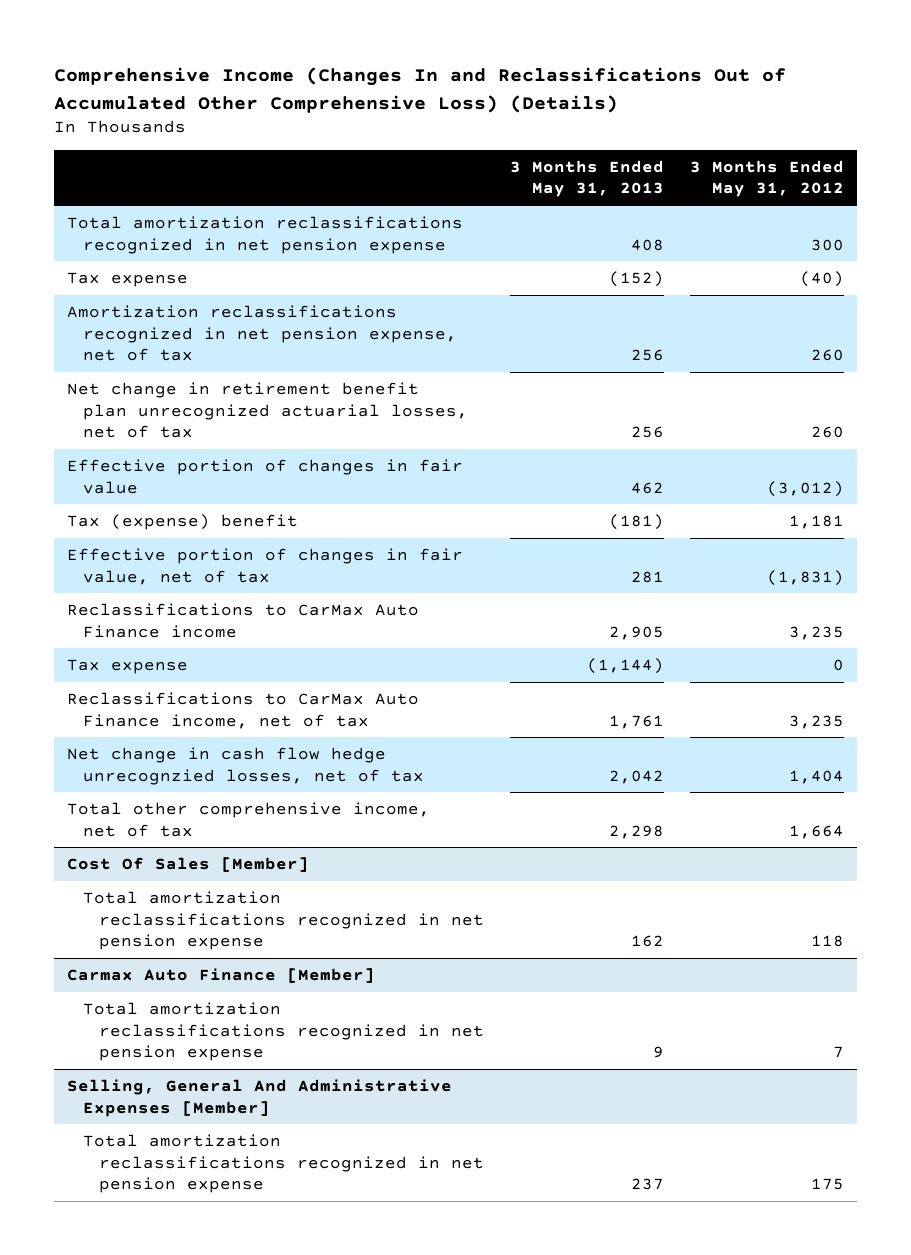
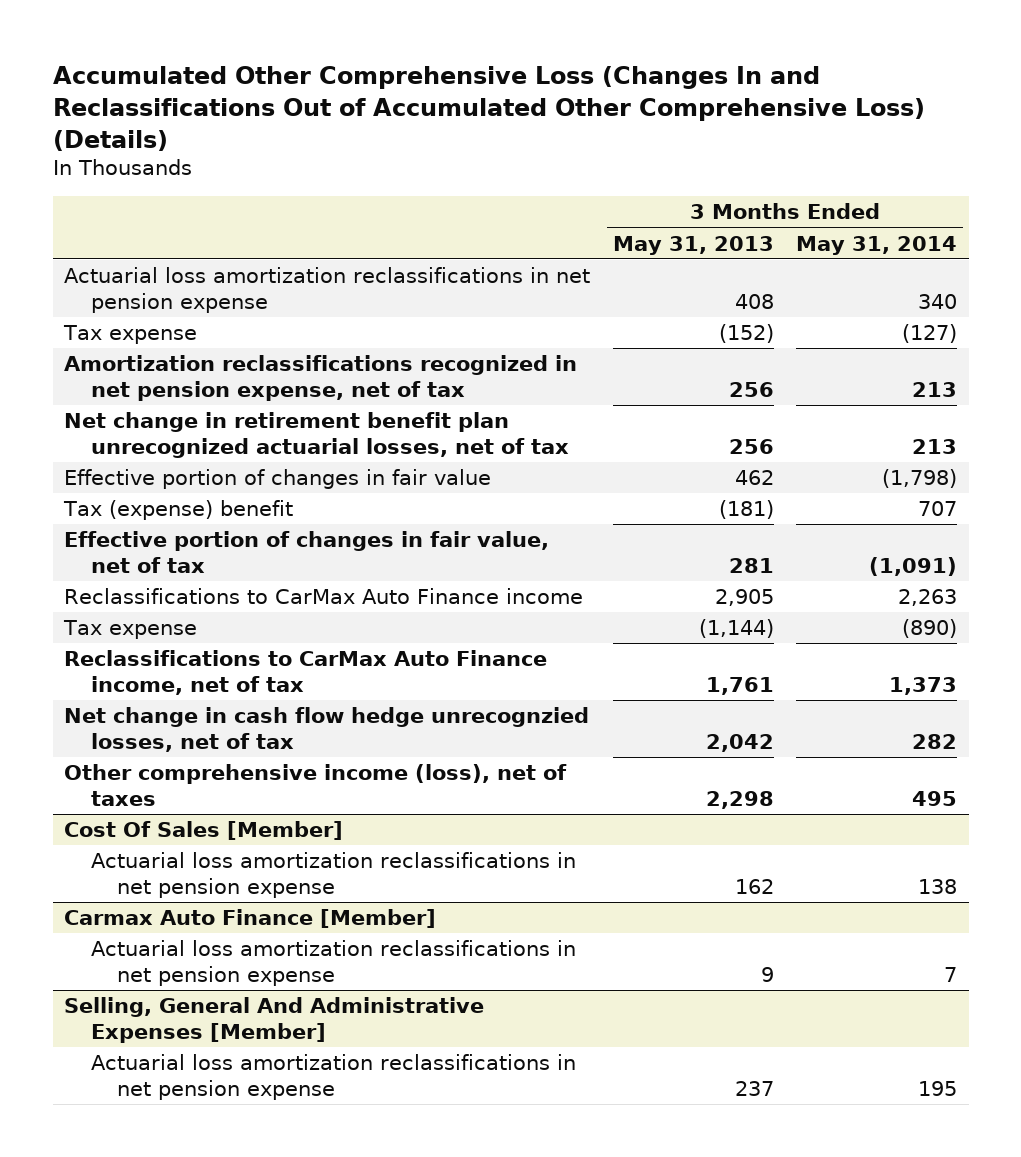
- Comprehensive Income (Changes In and Reclassifications Out of Accumulated Other Comprehensive Loss) (Details)
+ Accumulated Other Comprehensive Loss (Changes In and Reclassifications Out of Accumulated Other Comprehensive Loss) (Details)
- | 3 Months Ended May 31, 2013 | 3 Months Ended May 31, 2012
+ | 3 Months Ended May 31, 2013 | 3 Months Ended May 31, 2014
- Total amortization reclassifications recognized in net pension expense | 408 | 300
+ Actuarial loss amortization reclassifications in net pension expense | 408 | 340
- Total other comprehensive income, net of tax | 2,298 | 1,664
+ Other comprehensive income (loss), net of taxes | 2,298 | 495
@ Cost Of Sales [Member]
- Total amortization reclassifications recognized in net pension expense | 162 | 118
+ Actuarial loss amortization reclassifications in net pension expense | 162 | 138
@ Carmax Auto Finance [Member]
- Total amortization reclassifications recognized in net pension expense | 9 | 7
+ Actuarial loss amortization reclassifications in net pension expense | 9 | 7
@ Selling, General And Administrative Expenses [Member]
- Total amortization reclassifications recognized in net pension expense | 237 | 175
+ Actuarial loss amortization reclassifications in net pension expense | 237 | 195

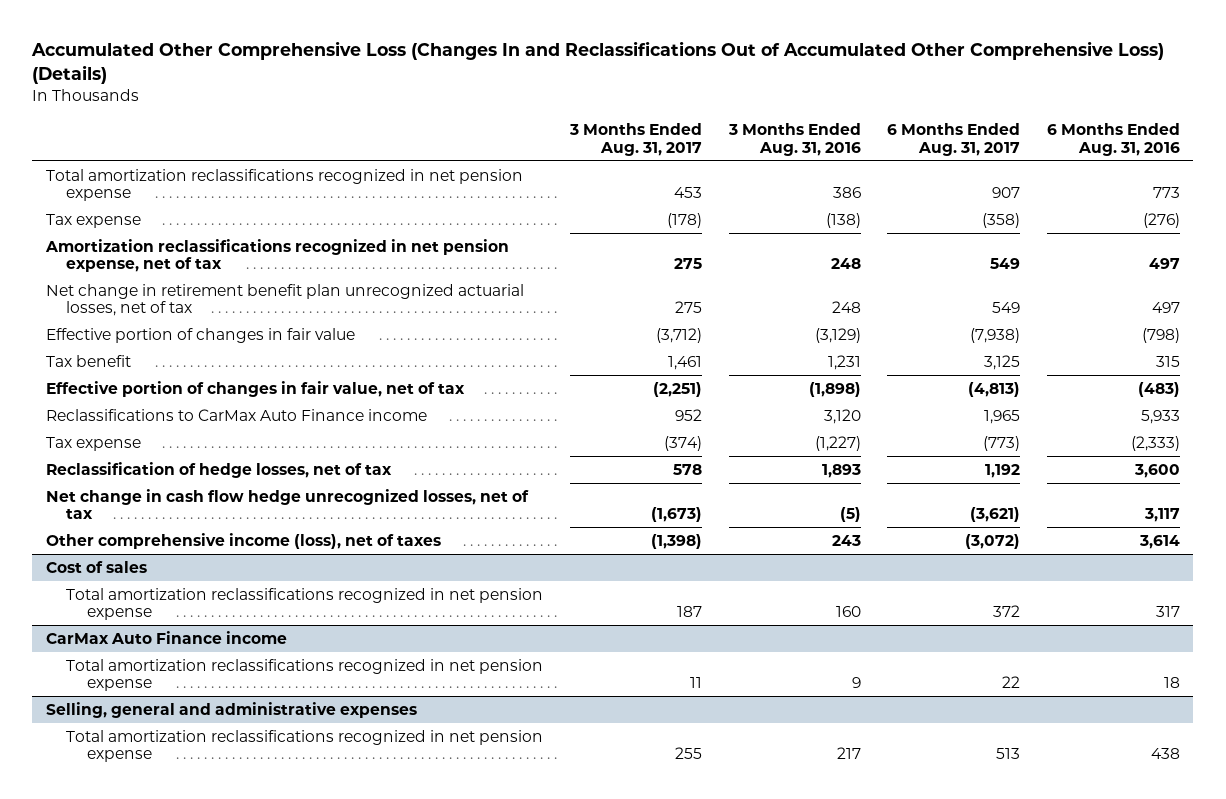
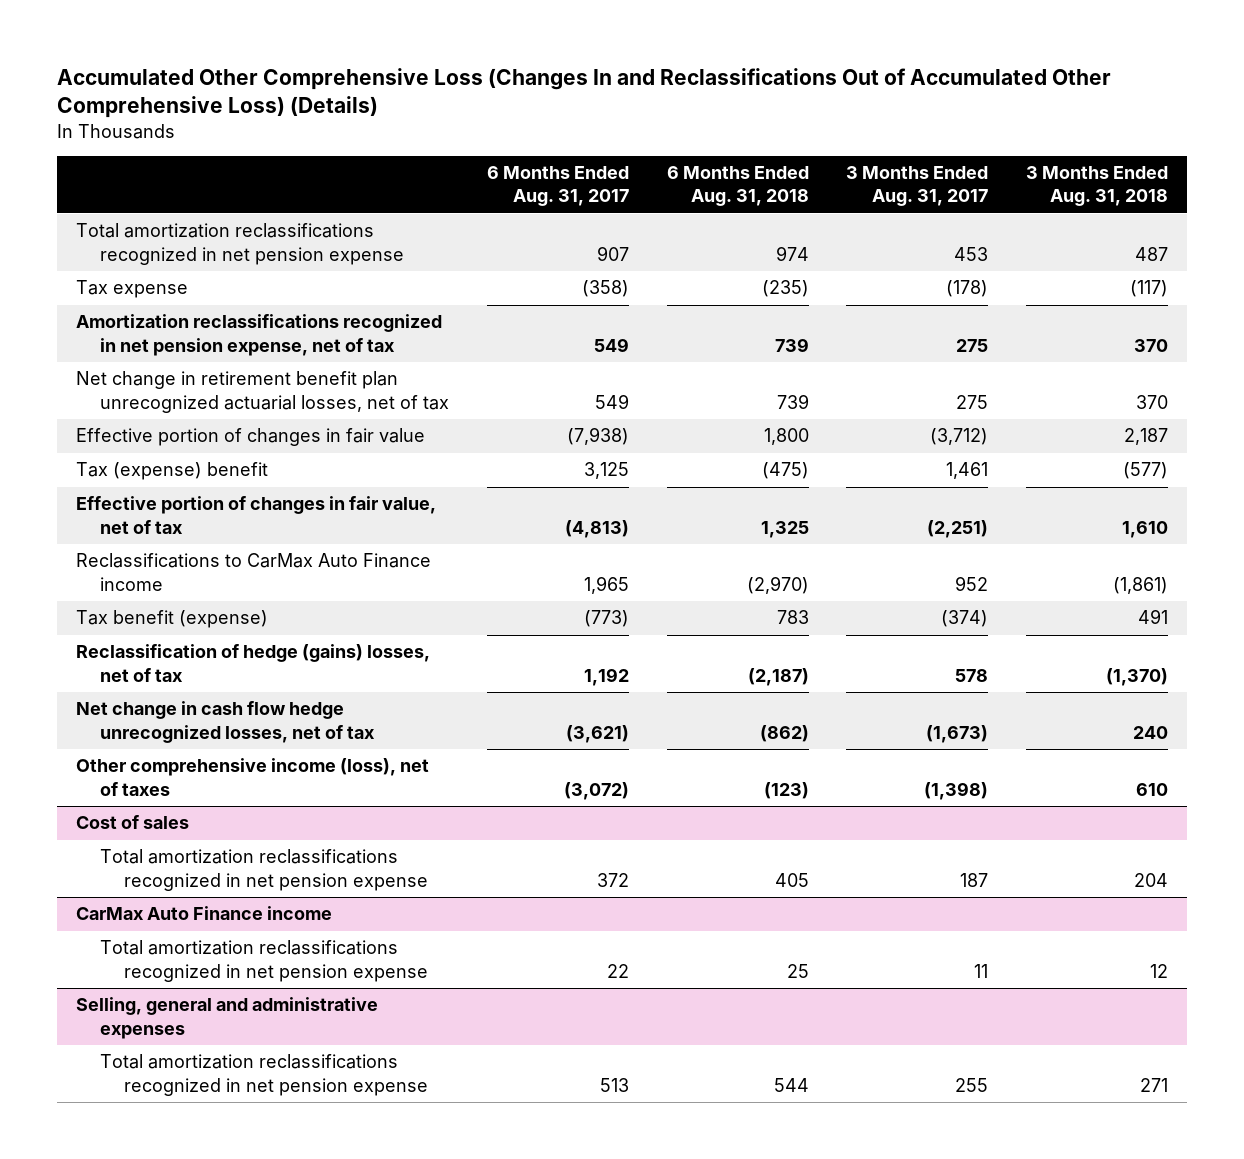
- | 3 Months Ended Aug. 31, 2017 | 3 Months Ended Aug. 31, 2016 | 6 Months Ended Aug. 31, 2017 | 6 Months Ended Aug. 31, 2016
+ | 6 Months Ended Aug. 31, 2017 | 6 Months Ended Aug. 31, 2018 | 3 Months Ended Aug. 31, 2017 | 3 Months Ended Aug. 31, 2018
- Tax benefit | 1,461 | 1,231 | 3,125 | 315
+ Tax (expense) benefit | 3,125 | (475) | 1,461 | (577)
- Tax expense | (374) | (1,227) | (773) | (2,333)
- Reclassification of hedge losses, net of tax | 578 | 1,893 | 1,192 | 3,600
+ Tax benefit (expense) | (773) | 783 | (374) | 491
+ Reclassification of hedge (gains) losses, net of tax | 1,192 | (2,187) | 578 | (1,370)

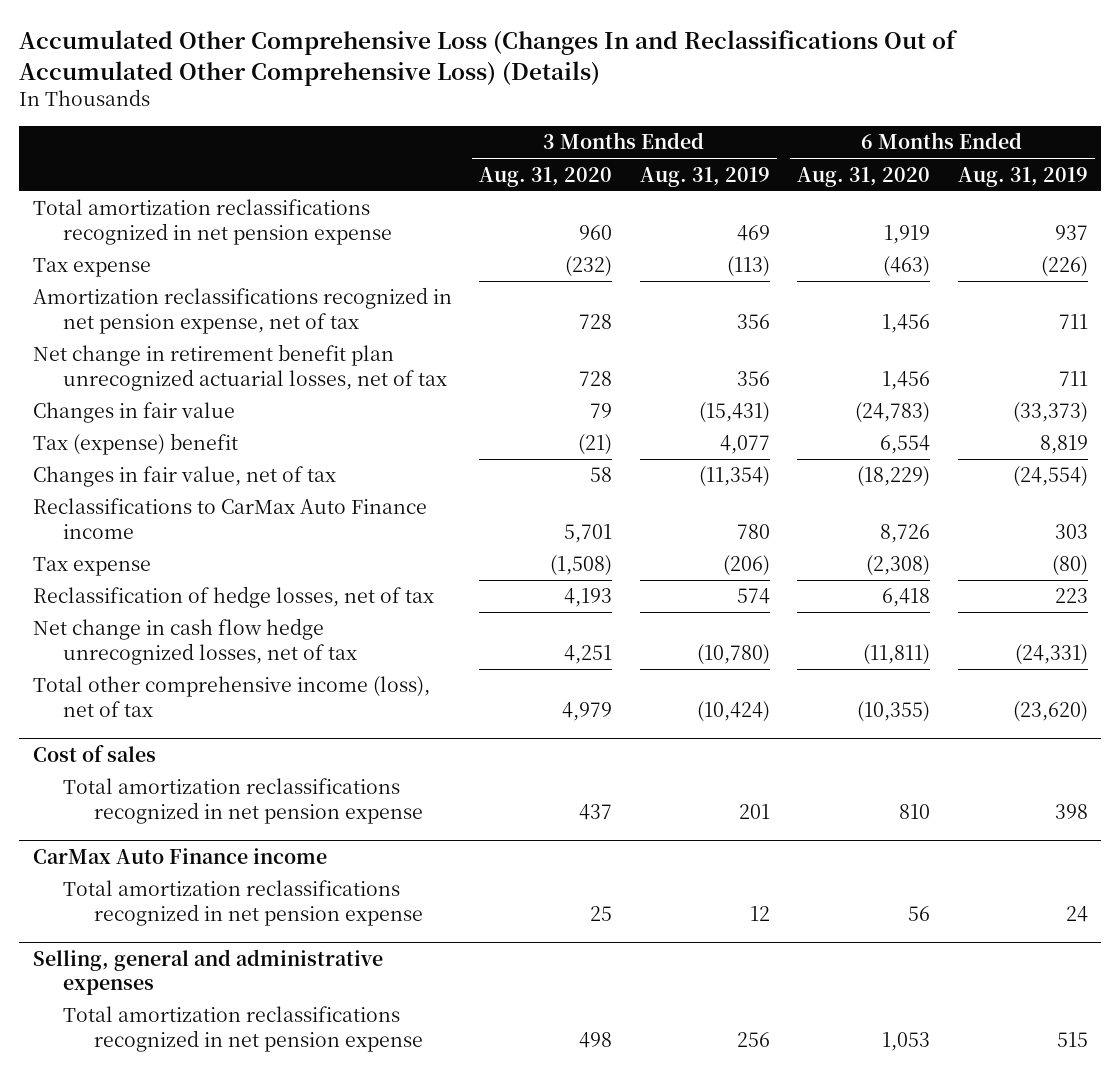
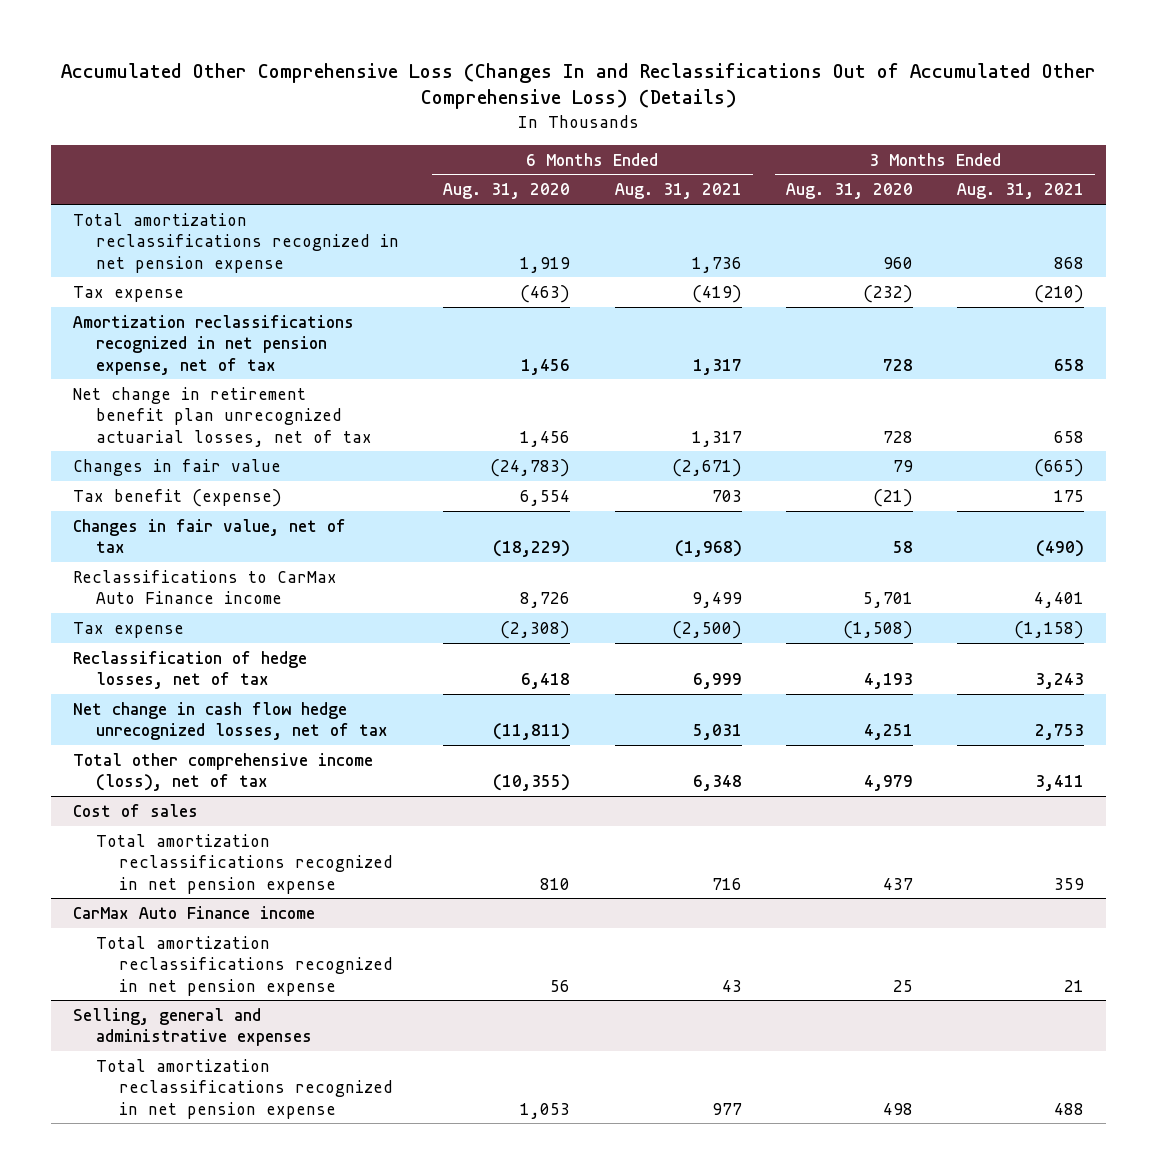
- | 3 Months Ended Aug. 31, 2020 | 3 Months Ended Aug. 31, 2019 | 6 Months Ended Aug. 31, 2020 | 6 Months Ended Aug. 31, 2019
+ | 6 Months Ended Aug. 31, 2020 | 6 Months Ended Aug. 31, 2021 | 3 Months Ended Aug. 31, 2020 | 3 Months Ended Aug. 31, 2021
- Tax (expense) benefit | (21) | 4,077 | 6,554 | 8,819
+ Tax benefit (expense) | 6,554 | 703 | (21) | 175

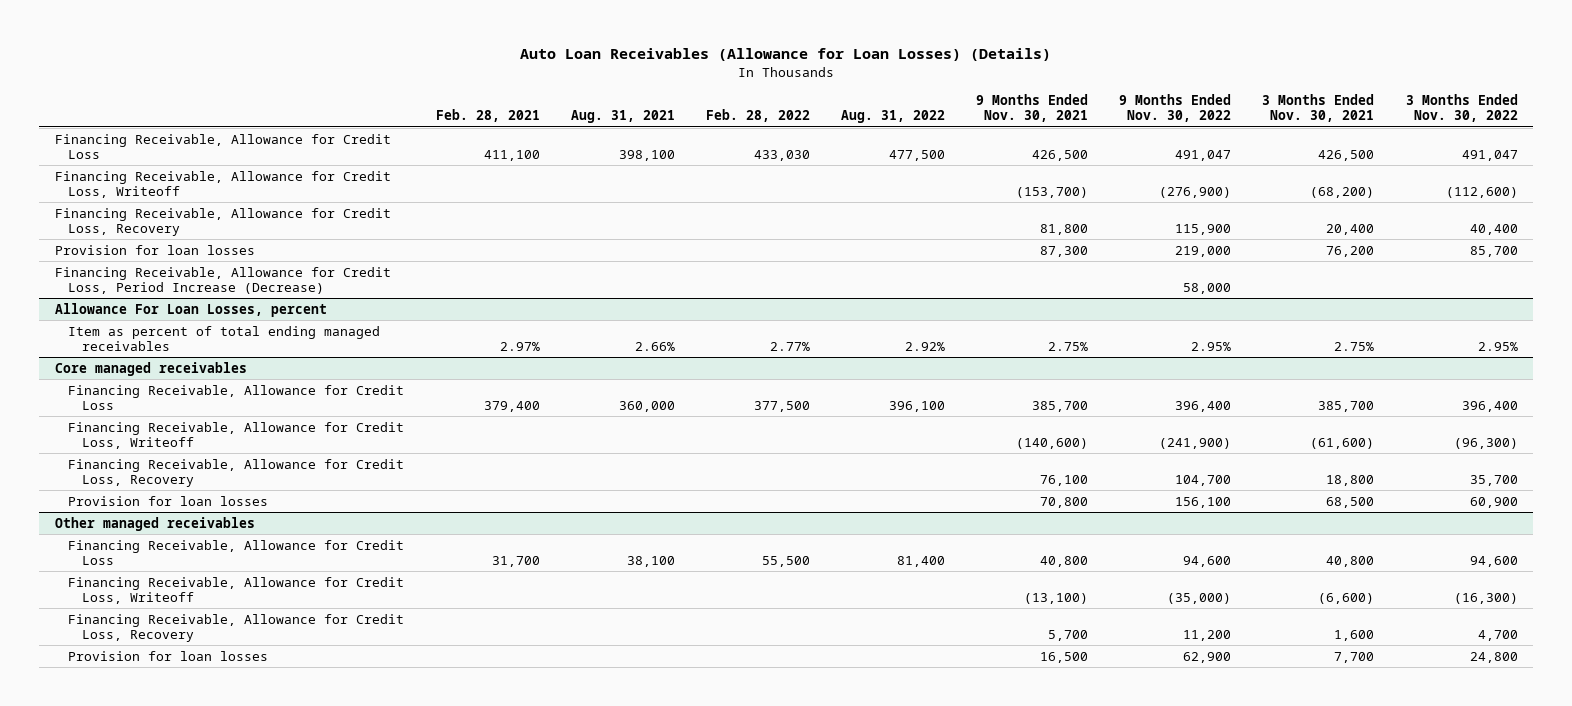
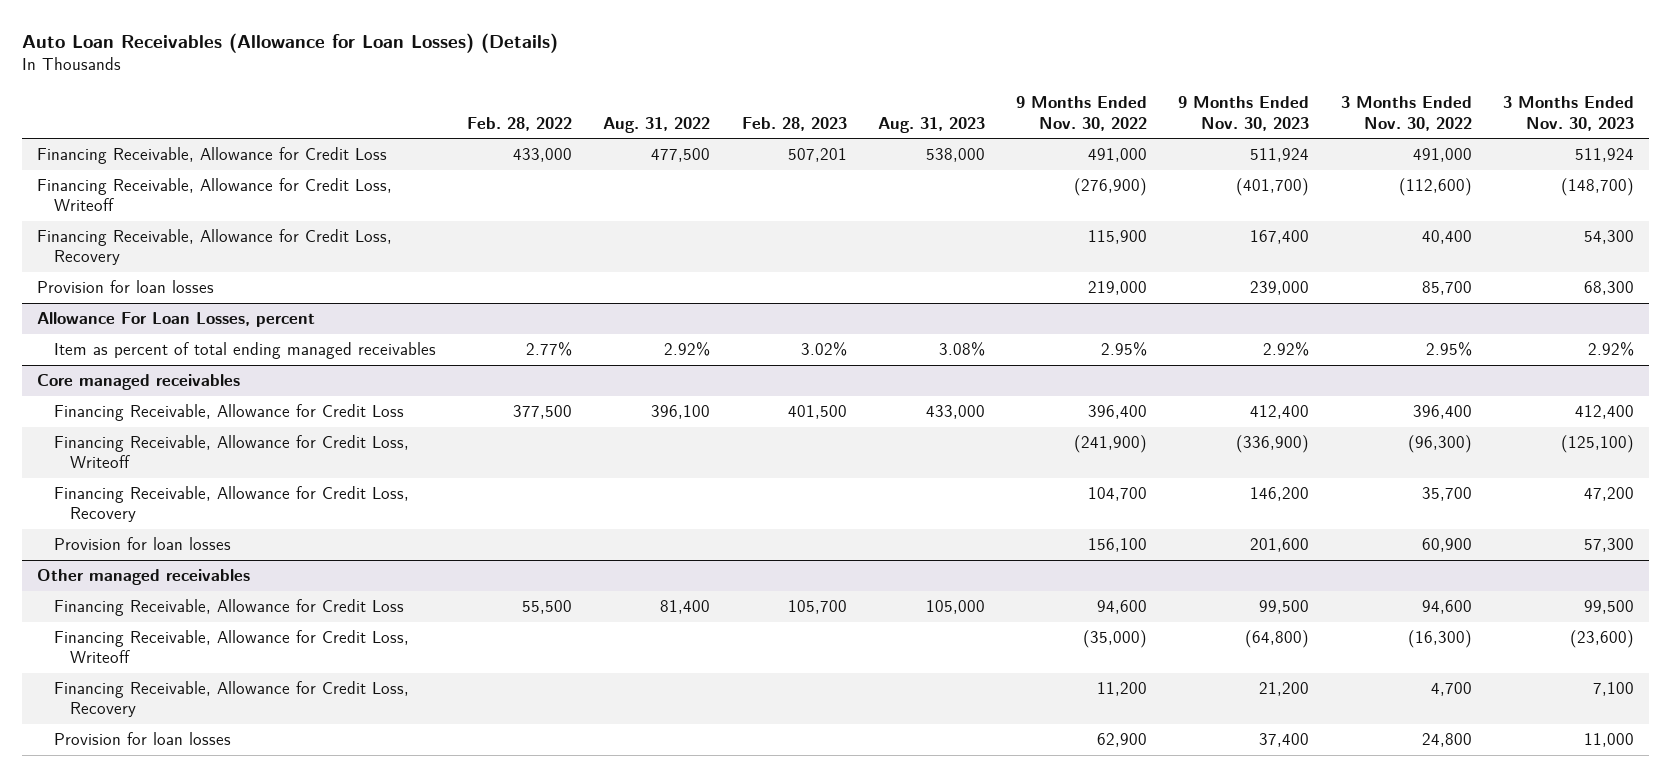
- | Feb. 28, 2021 | Aug. 31, 2021 | Feb. 28, 2022 | Aug. 31, 2022 | 9 Months Ended Nov. 30, 2021 | 9 Months Ended Nov. 30, 2022 | 3 Months Ended Nov. 30, 2021 | 3 Months Ended Nov. 30, 2022
+ | Feb. 28, 2022 | Aug. 31, 2022 | Feb. 28, 2023 | Aug. 31, 2023 | 9 Months Ended Nov. 30, 2022 | 9 Months Ended Nov. 30, 2023 | 3 Months Ended Nov. 30, 2022 | 3 Months Ended Nov. 30, 2023
- Financing Receivable, Allowance for Credit Loss | 411,100 | 398,100 | 433,030 | 477,500 | 426,500 | 491,047 | 426,500 | 491,047
+ Financing Receivable, Allowance for Credit Loss | 433,000 | 477,500 | 507,201 | 538,000 | 491,000 | 511,924 | 491,000 | 511,924
- Financing Receivable, Allowance for Credit Loss, Period Increase (Decrease) | | | | | | 58,000 | |

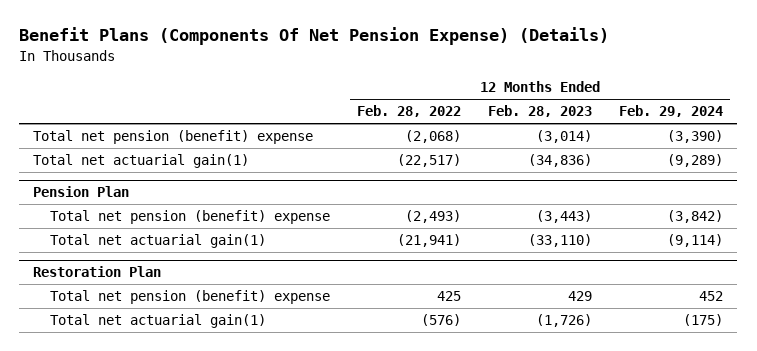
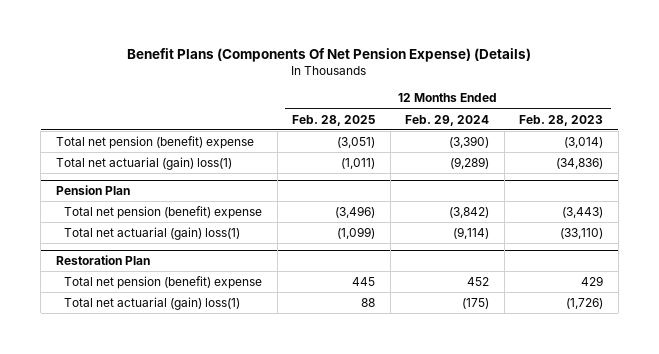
- | 12 Months Ended Feb. 28, 2022 | 12 Months Ended Feb. 28, 2023 | 12 Months Ended Feb. 29, 2024
+ | 12 Months Ended Feb. 28, 2025 | 12 Months Ended Feb. 29, 2024 | 12 Months Ended Feb. 28, 2023
- Total net actuarial gain(1) | (22,517) | (34,836) | (9,289)
+ Total net actuarial (gain) loss(1) | (1,011) | (9,289) | (34,836)
@ Pension Plan
- Total net actuarial gain(1) | (21,941) | (33,110) | (9,114)
+ Total net actuarial (gain) loss(1) | (1,099) | (9,114) | (33,110)
@ Restoration Plan
- Total net actuarial gain(1) | (576) | (1,726) | (175)
+ Total net actuarial (gain) loss(1) | 88 | (175) | (1,726)

